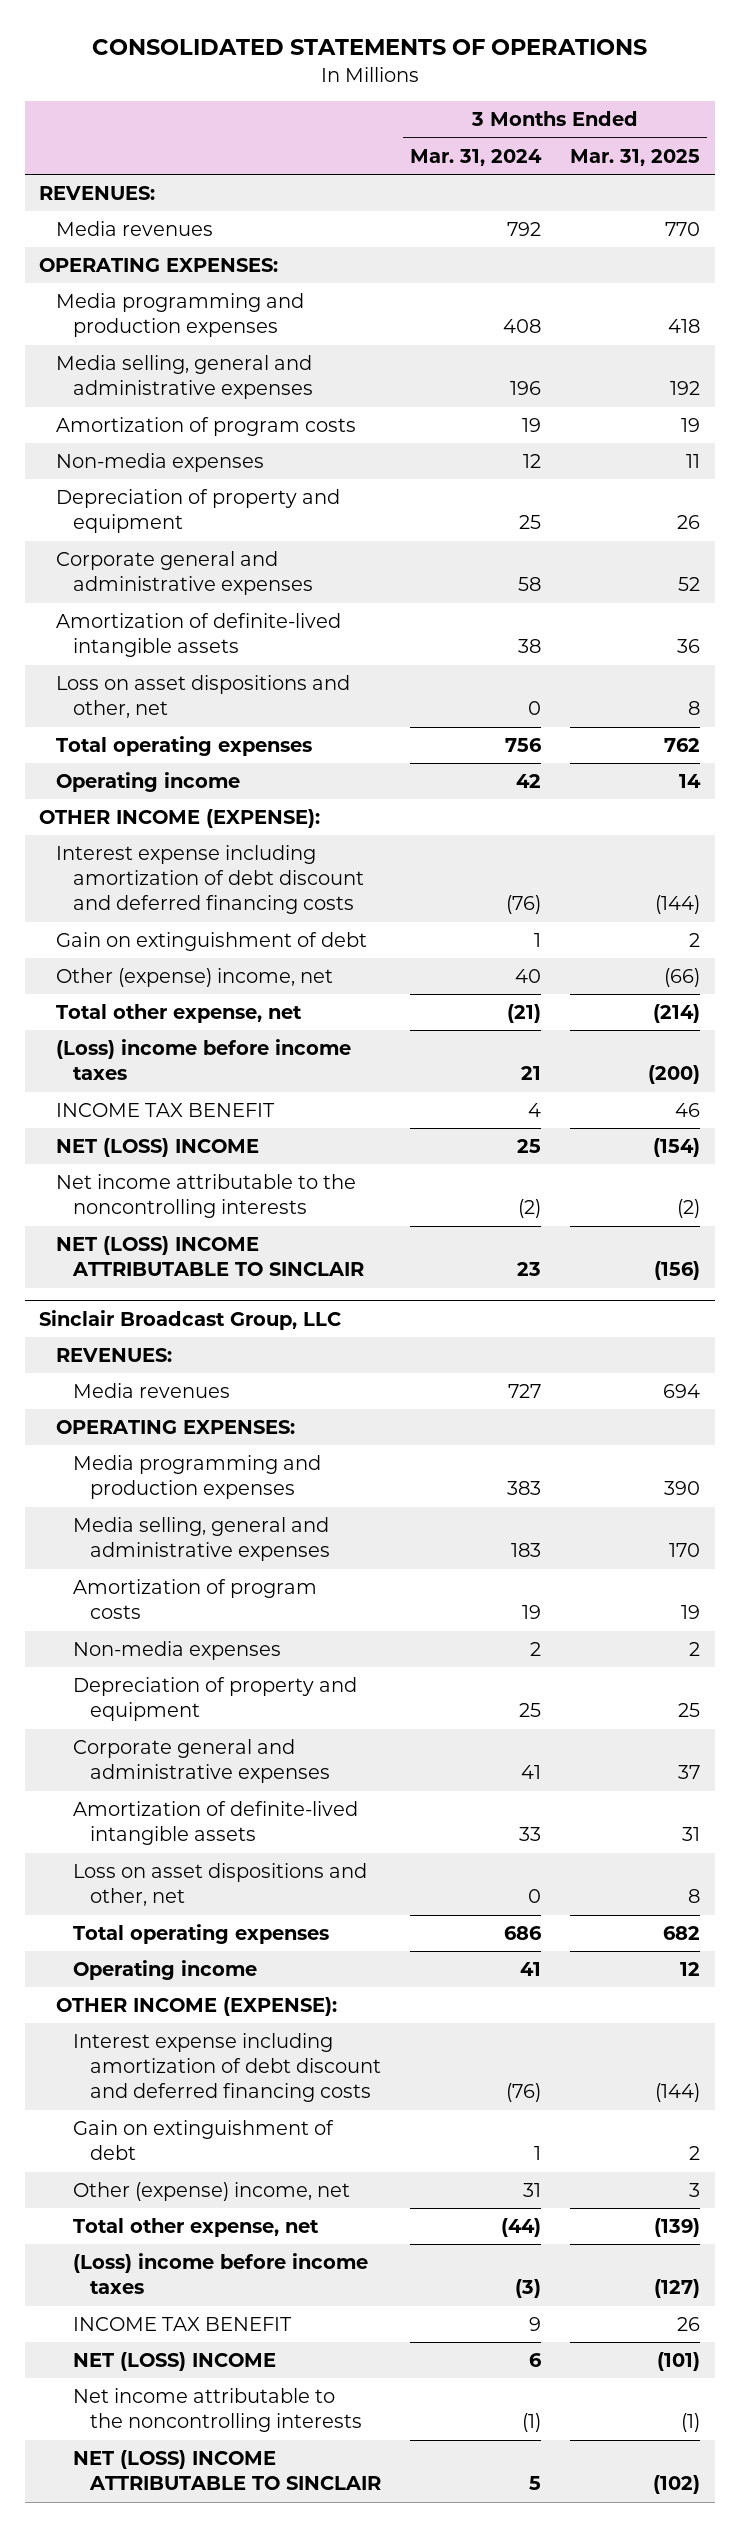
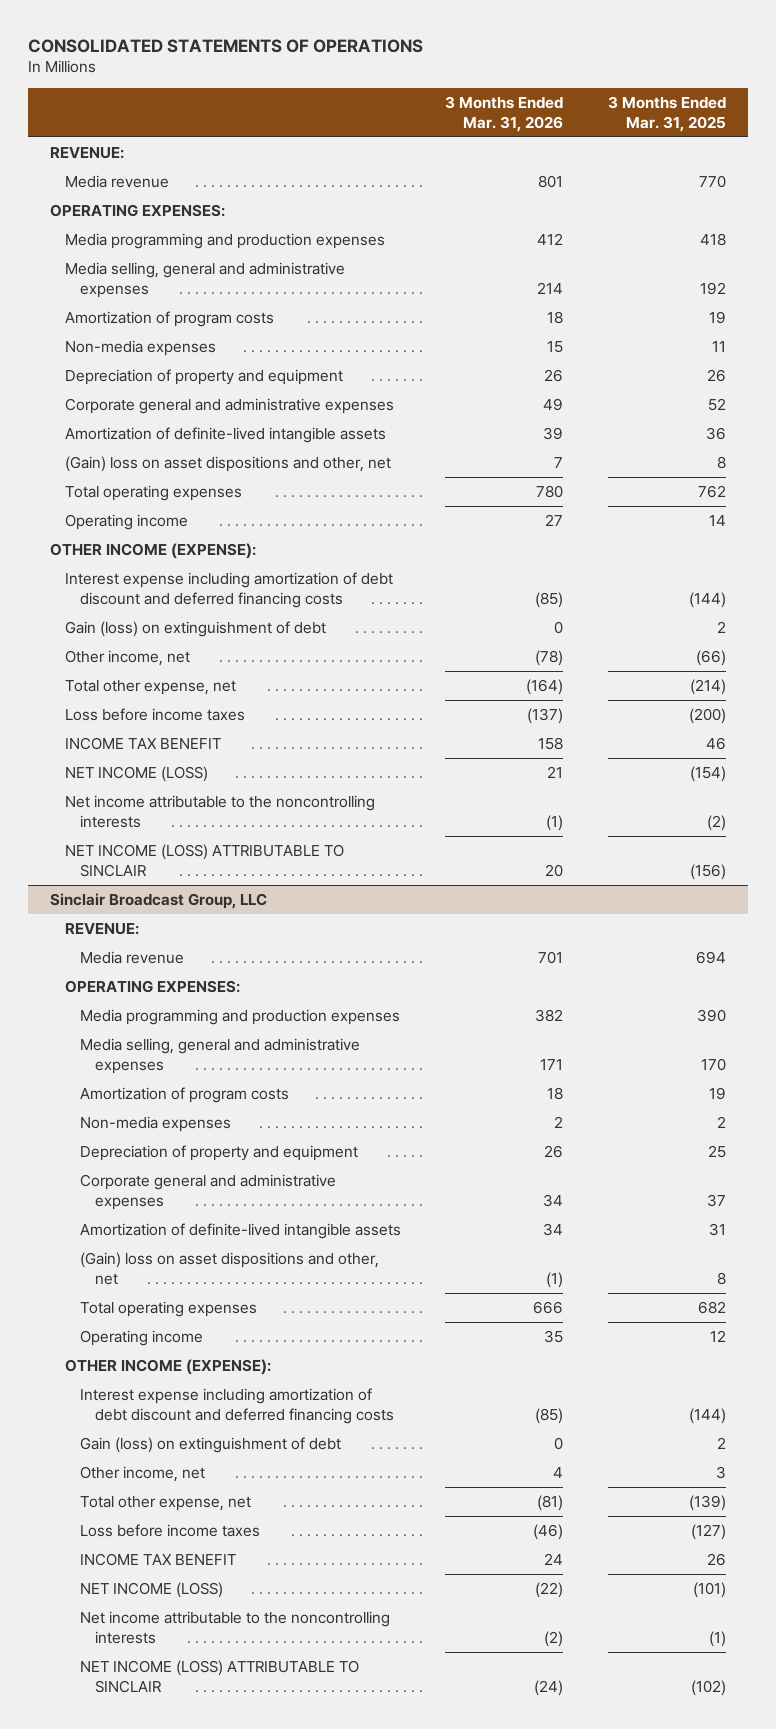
- | 3 Months Ended Mar. 31, 2024 | 3 Months Ended Mar. 31, 2025
+ | 3 Months Ended Mar. 31, 2026 | 3 Months Ended Mar. 31, 2025
- REVENUES:
- Media revenues | 792 | 770
+ REVENUE:
+ Media revenue | 801 | 770
- Loss on asset dispositions and other, net | 0 | 8
+ (Gain) loss on asset dispositions and other, net | 7 | 8
- Gain on extinguishment of debt | 1 | 2
- Other (expense) income, net | 40 | (66)
+ Gain (loss) on extinguishment of debt | 0 | 2
+ Other income, net | (78) | (66)
- (Loss) income before income taxes | 21 | (200)
+ Loss before income taxes | (137) | (200)
- NET (LOSS) INCOME | 25 | (154)
+ NET INCOME (LOSS) | 21 | (154)
- NET (LOSS) INCOME ATTRIBUTABLE TO SINCLAIR | 23 | (156)
+ NET INCOME (LOSS) ATTRIBUTABLE TO SINCLAIR | 20 | (156)
@ Sinclair Broadcast Group, LLC
- REVENUES:
- Media revenues | 727 | 694
+ REVENUE:
+ Media revenue | 701 | 694
- Loss on asset dispositions and other, net | 0 | 8
+ (Gain) loss on asset dispositions and other, net | (1) | 8
- Gain on extinguishment of debt | 1 | 2
- Other (expense) income, net | 31 | 3
+ Gain (loss) on extinguishment of debt | 0 | 2
+ Other income, net | 4 | 3
- (Loss) income before income taxes | (3) | (127)
+ Loss before income taxes | (46) | (127)
- NET (LOSS) INCOME | 6 | (101)
+ NET INCOME (LOSS) | (22) | (101)
- NET (LOSS) INCOME ATTRIBUTABLE TO SINCLAIR | 5 | (102)
+ NET INCOME (LOSS) ATTRIBUTABLE TO SINCLAIR | (24) | (102)

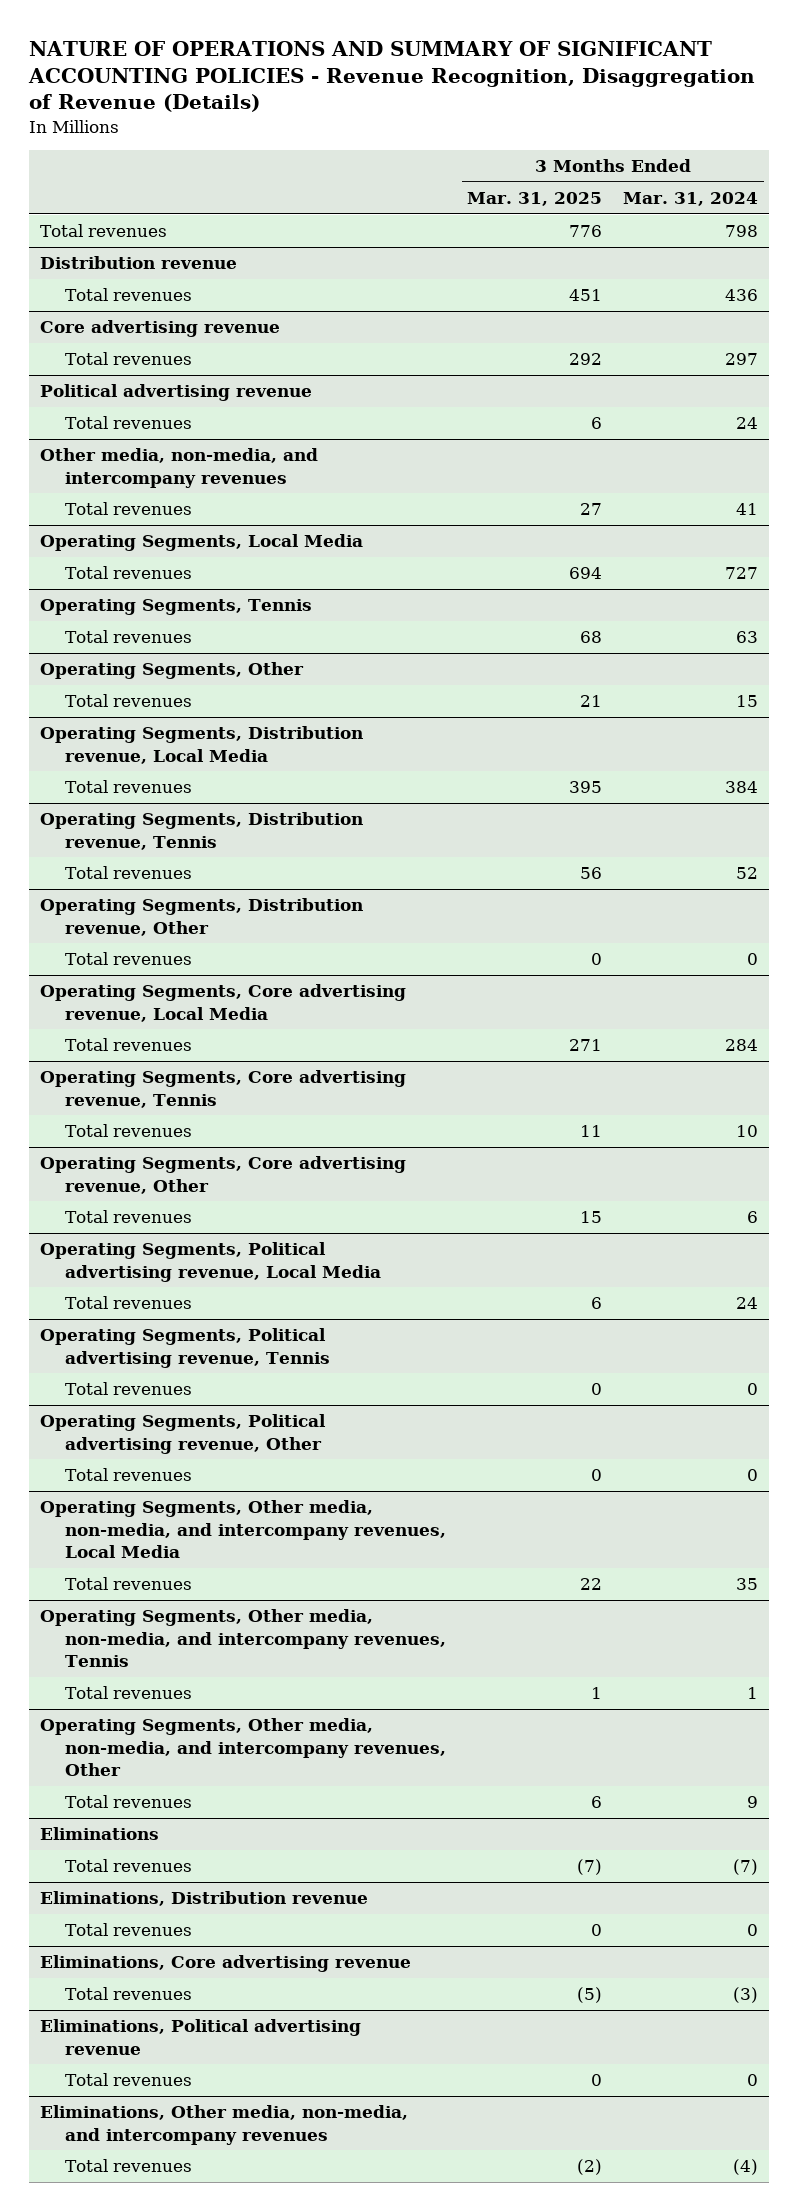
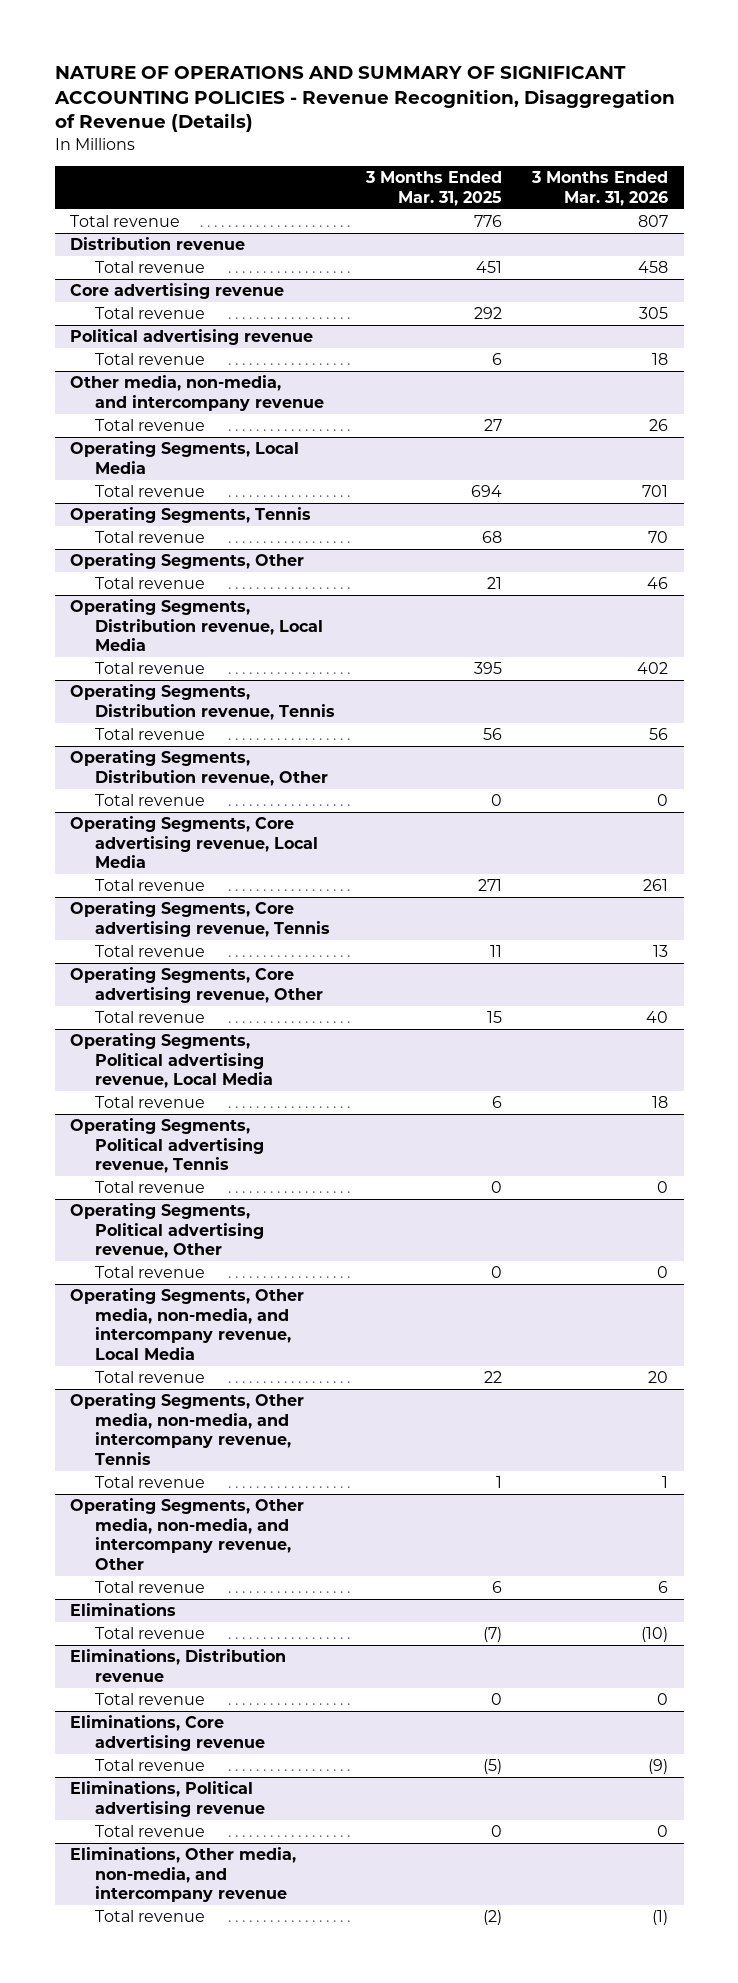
- | 3 Months Ended Mar. 31, 2025 | 3 Months Ended Mar. 31, 2024
+ | 3 Months Ended Mar. 31, 2025 | 3 Months Ended Mar. 31, 2026
- Total revenues | 776 | 798
+ Total revenue | 776 | 807
@ Distribution revenue
- Total revenues | 451 | 436
+ Total revenue | 451 | 458
@ Core advertising revenue
- Total revenues | 292 | 297
+ Total revenue | 292 | 305
@ Political advertising revenue
- Total revenues | 6 | 24
- Other media, non-media, and intercompany revenues
- Total revenues | 27 | 41
@ Political advertising revenue
+ Total revenue | 6 | 18
+ Other media, non-media, and intercompany revenue
+ Total revenue | 27 | 26
@ Operating Segments, Local Media
- Total revenues | 694 | 727
+ Total revenue | 694 | 701
@ Operating Segments, Tennis
- Total revenues | 68 | 63
+ Total revenue | 68 | 70
@ Operating Segments, Other
- Total revenues | 21 | 15
+ Total revenue | 21 | 46
@ Operating Segments, Distribution revenue, Local Media
- Total revenues | 395 | 384
+ Total revenue | 395 | 402
@ Operating Segments, Distribution revenue, Tennis
- Total revenues | 56 | 52
+ Total revenue | 56 | 56
@ Operating Segments, Distribution revenue, Other
- Total revenues | 0 | 0
+ Total revenue | 0 | 0
@ Operating Segments, Core advertising revenue, Local Media
- Total revenues | 271 | 284
+ Total revenue | 271 | 261
@ Operating Segments, Core advertising revenue, Tennis
- Total revenues | 11 | 10
+ Total revenue | 11 | 13
@ Operating Segments, Core advertising revenue, Other
- Total revenues | 15 | 6
+ Total revenue | 15 | 40
@ Operating Segments, Political advertising revenue, Local Media
- Total revenues | 6 | 24
+ Total revenue | 6 | 18
@ Operating Segments, Political advertising revenue, Tennis
- Total revenues | 0 | 0
+ Total revenue | 0 | 0
@ Operating Segments, Political advertising revenue, Other
- Total revenues | 0 | 0
- Operating Segments, Other media, non-media, and intercompany revenues, Local Media
- Total revenues | 22 | 35
- Operating Segments, Other media, non-media, and intercompany revenues, Tennis
- Total revenues | 1 | 1
- Operating Segments, Other media, non-media, and intercompany revenues, Other
- Total revenues | 6 | 9
@ Operating Segments, Political advertising revenue, Other
+ Total revenue | 0 | 0
+ Operating Segments, Other media, non-media, and intercompany revenue, Local Media
+ Total revenue | 22 | 20
+ Operating Segments, Other media, non-media, and intercompany revenue, Tennis
+ Total revenue | 1 | 1
+ Operating Segments, Other media, non-media, and intercompany revenue, Other
+ Total revenue | 6 | 6
@ Eliminations
- Total revenues | (7) | (7)
+ Total revenue | (7) | (10)
@ Eliminations, Distribution revenue
- Total revenues | 0 | 0
+ Total revenue | 0 | 0
@ Eliminations, Core advertising revenue
- Total revenues | (5) | (3)
+ Total revenue | (5) | (9)
@ Eliminations, Political advertising revenue
- Total revenues | 0 | 0
- Eliminations, Other media, non-media, and intercompany revenues
- Total revenues | (2) | (4)
@ Eliminations, Political advertising revenue
+ Total revenue | 0 | 0
+ Eliminations, Other media, non-media, and intercompany revenue
+ Total revenue | (2) | (1)

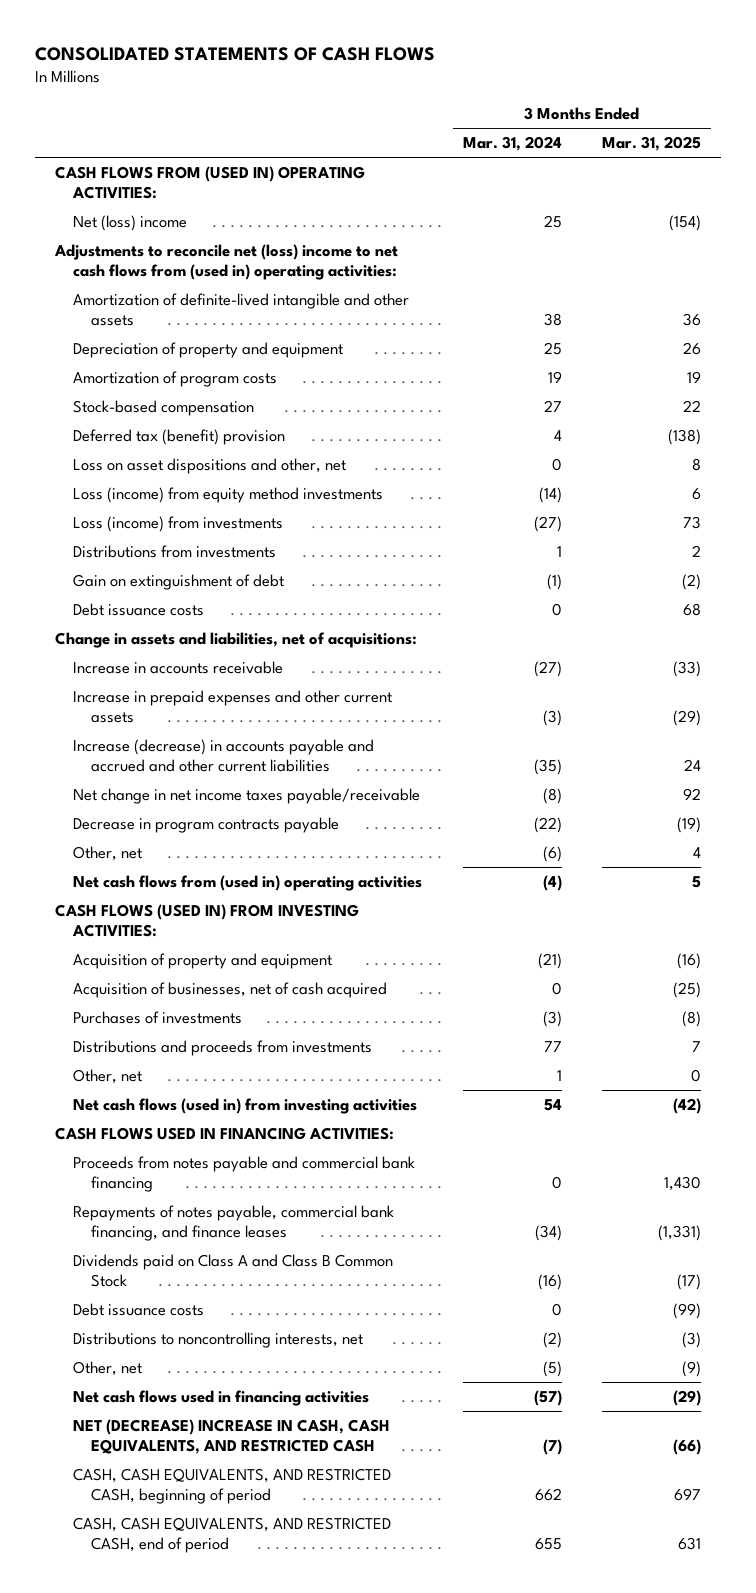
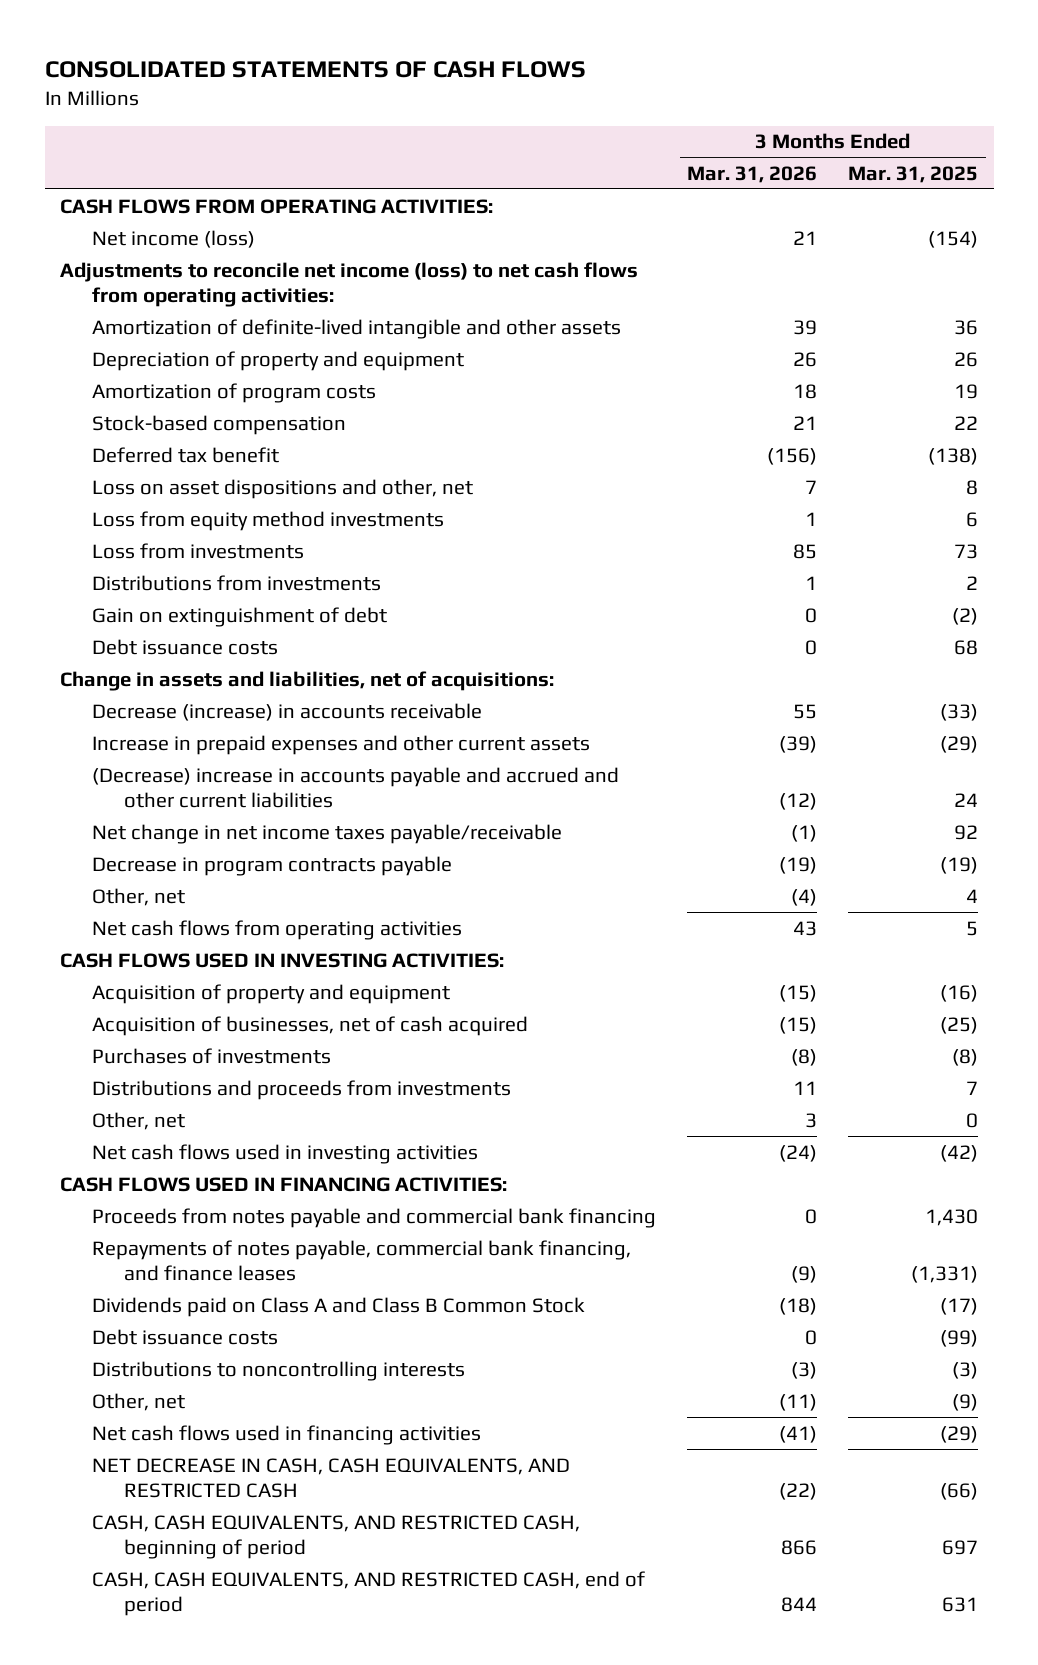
- | 3 Months Ended Mar. 31, 2024 | 3 Months Ended Mar. 31, 2025
+ | 3 Months Ended Mar. 31, 2026 | 3 Months Ended Mar. 31, 2025
- CASH FLOWS FROM (USED IN) OPERATING ACTIVITIES:
- Net (loss) income | 25 | (154)
- Adjustments to reconcile net (loss) income to net cash flows from (used in) operating activities:
+ CASH FLOWS FROM OPERATING ACTIVITIES:
+ Net income (loss) | 21 | (154)
+ Adjustments to reconcile net income (loss) to net cash flows from operating activities:
- Deferred tax (benefit) provision | 4 | (138)
+ Deferred tax benefit | (156) | (138)
- Loss (income) from equity method investments | (14) | 6
- Loss (income) from investments | (27) | 73
+ Loss from equity method investments | 1 | 6
+ Loss from investments | 85 | 73
- Increase in accounts receivable | (27) | (33)
+ Decrease (increase) in accounts receivable | 55 | (33)
- Increase (decrease) in accounts payable and accrued and other current liabilities | (35) | 24
+ (Decrease) increase in accounts payable and accrued and other current liabilities | (12) | 24
- Net cash flows from (used in) operating activities | (4) | 5
- CASH FLOWS (USED IN) FROM INVESTING ACTIVITIES:
+ Net cash flows from operating activities | 43 | 5
+ CASH FLOWS USED IN INVESTING ACTIVITIES:
- Net cash flows (used in) from investing activities | 54 | (42)
+ Net cash flows used in investing activities | (24) | (42)
- Distributions to noncontrolling interests, net | (2) | (3)
+ Distributions to noncontrolling interests | (3) | (3)
- NET (DECREASE) INCREASE IN CASH, CASH EQUIVALENTS, AND RESTRICTED CASH | (7) | (66)
+ NET DECREASE IN CASH, CASH EQUIVALENTS, AND RESTRICTED CASH | (22) | (66)

